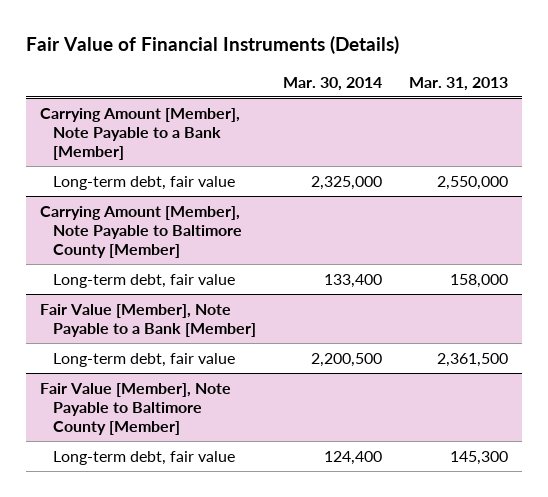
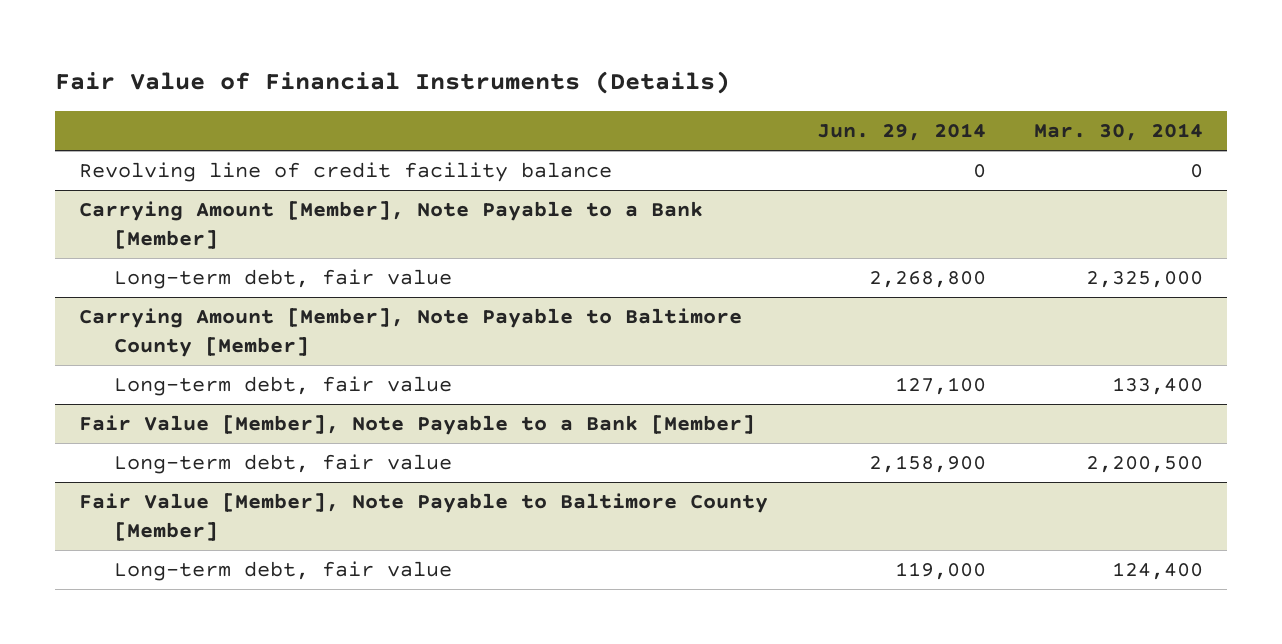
- | Mar. 30, 2014 | Mar. 31, 2013
+ | Jun. 29, 2014 | Mar. 30, 2014
+ Revolving line of credit facility balance | 0 | 0

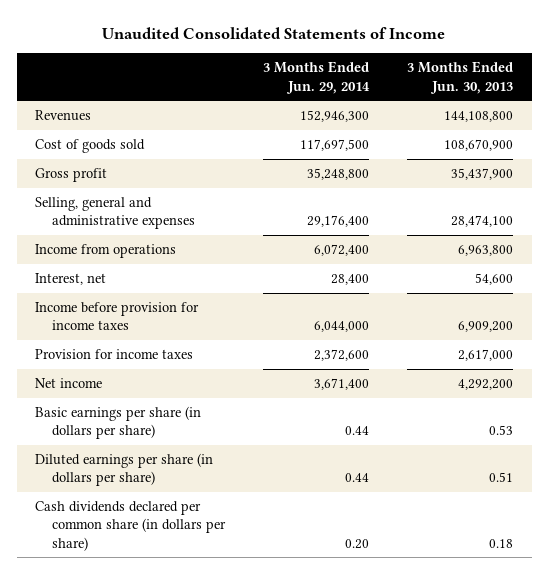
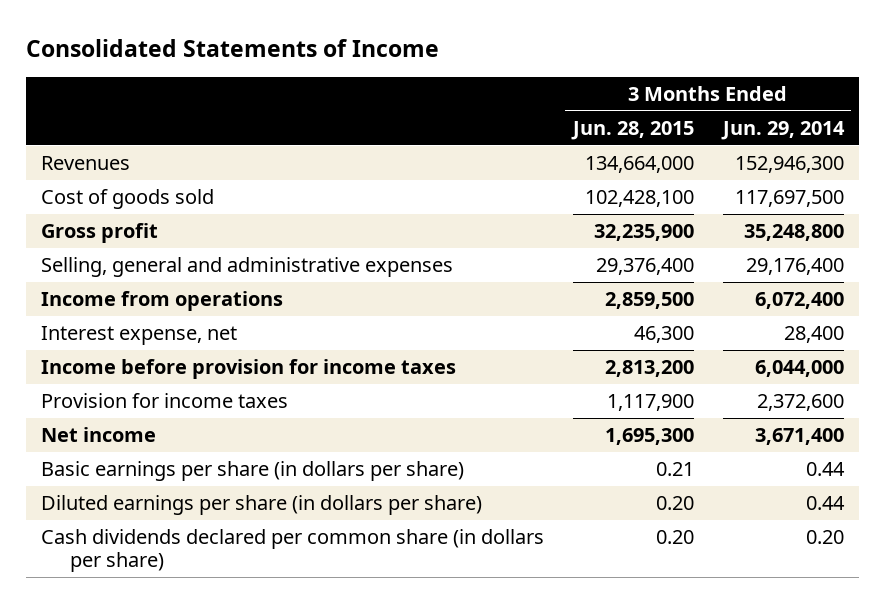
- Unaudited Consolidated Statements of Income
+ Consolidated Statements of Income
- | 3 Months Ended Jun. 29, 2014 | 3 Months Ended Jun. 30, 2013
+ | 3 Months Ended Jun. 28, 2015 | 3 Months Ended Jun. 29, 2014
- Interest, net | 28,400 | 54,600
+ Interest expense, net | 46,300 | 28,400

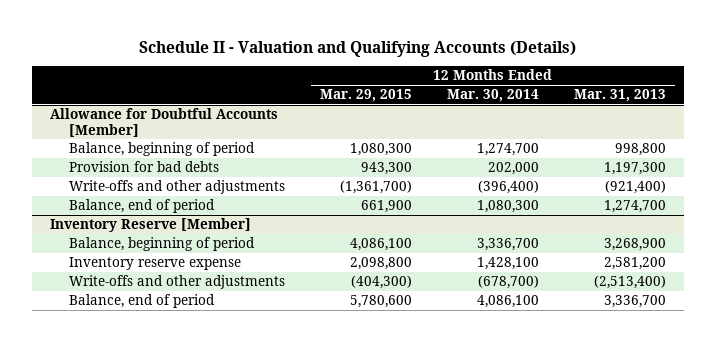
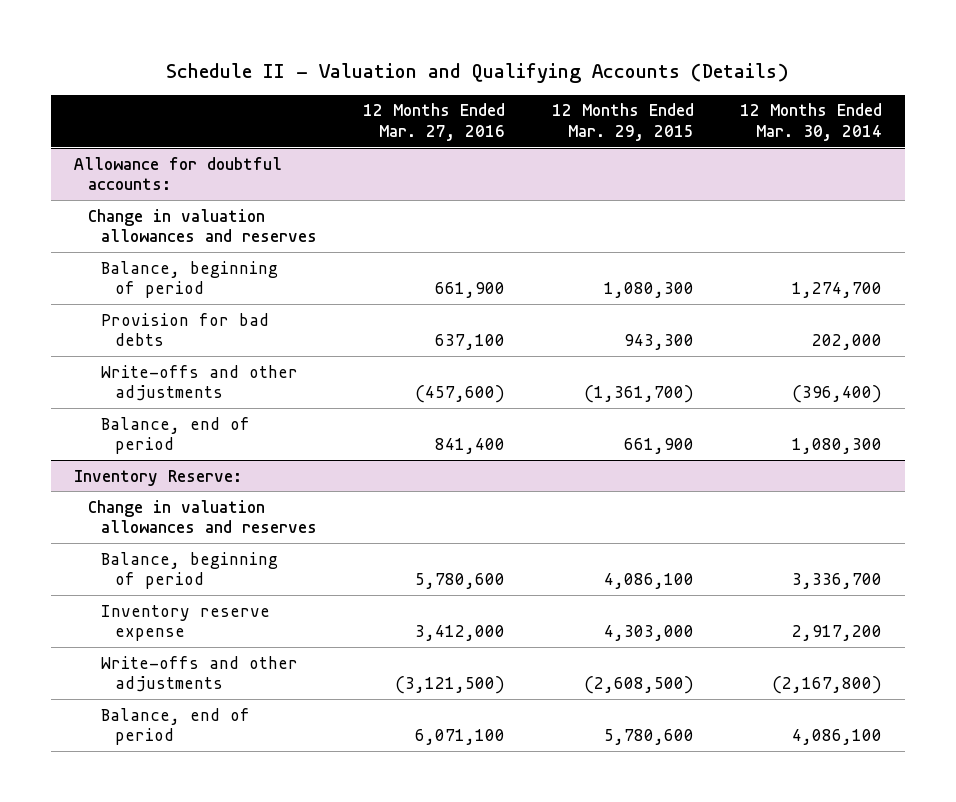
- | 12 Months Ended Mar. 29, 2015 | 12 Months Ended Mar. 30, 2014 | 12 Months Ended Mar. 31, 2013
+ | 12 Months Ended Mar. 27, 2016 | 12 Months Ended Mar. 29, 2015 | 12 Months Ended Mar. 30, 2014
- Allowance for Doubtful Accounts [Member]
+ Allowance for doubtful accounts:
+ Change in valuation allowances and reserves
- Inventory Reserve [Member]
+ Inventory Reserve:
+ Change in valuation allowances and reserves
- Inventory reserve expense | 2,098,800 | 1,428,100 | 2,581,200
- Write-offs and other adjustments | (404,300) | (678,700) | (2,513,400)
+ Inventory reserve expense | 3,412,000 | 4,303,000 | 2,917,200
+ Write-offs and other adjustments | (3,121,500) | (2,608,500) | (2,167,800)

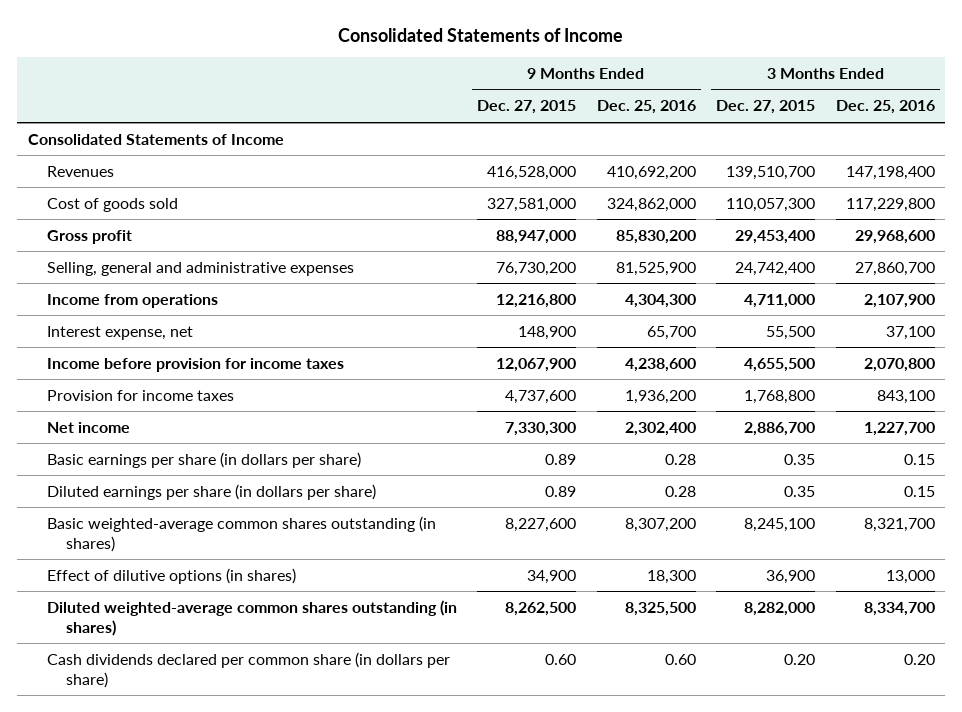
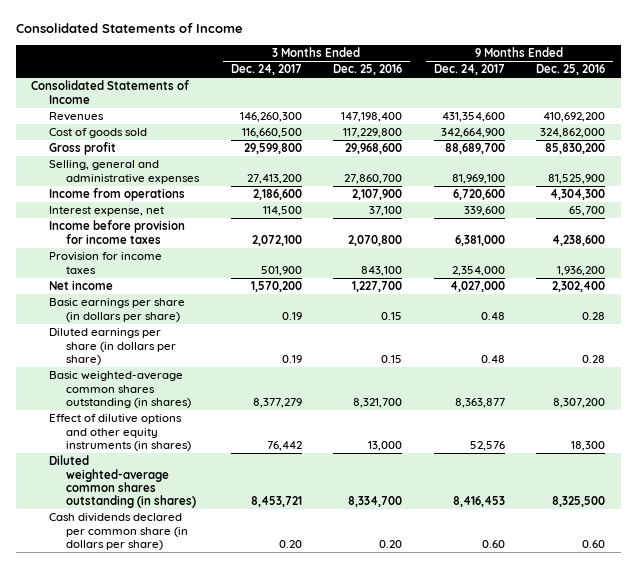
- | 9 Months Ended Dec. 27, 2015 | 9 Months Ended Dec. 25, 2016 | 3 Months Ended Dec. 27, 2015 | 3 Months Ended Dec. 25, 2016
+ | 3 Months Ended Dec. 24, 2017 | 3 Months Ended Dec. 25, 2016 | 9 Months Ended Dec. 24, 2017 | 9 Months Ended Dec. 25, 2016
- Effect of dilutive options (in shares) | 34,900 | 18,300 | 36,900 | 13,000
+ Effect of dilutive options and other equity instruments (in shares) | 76,442 | 13,000 | 52,576 | 18,300

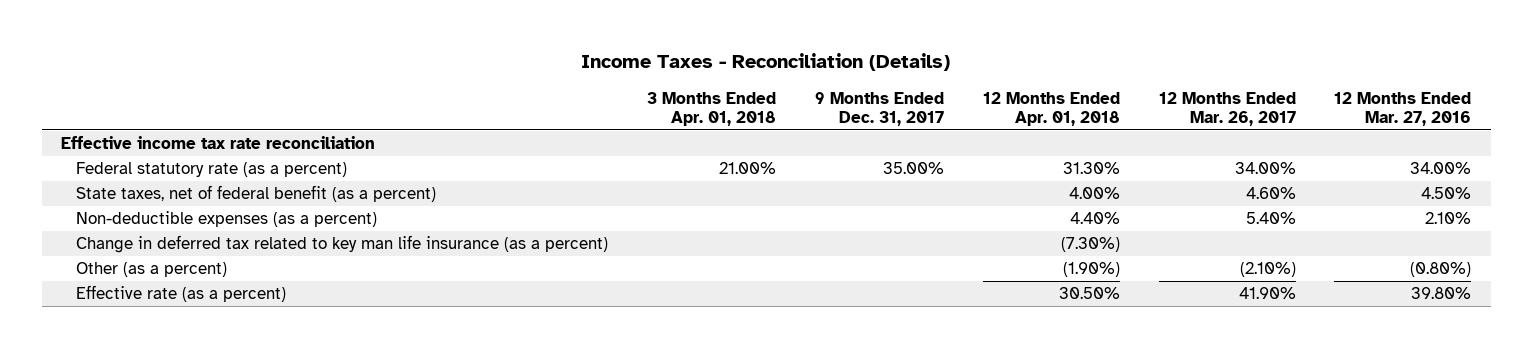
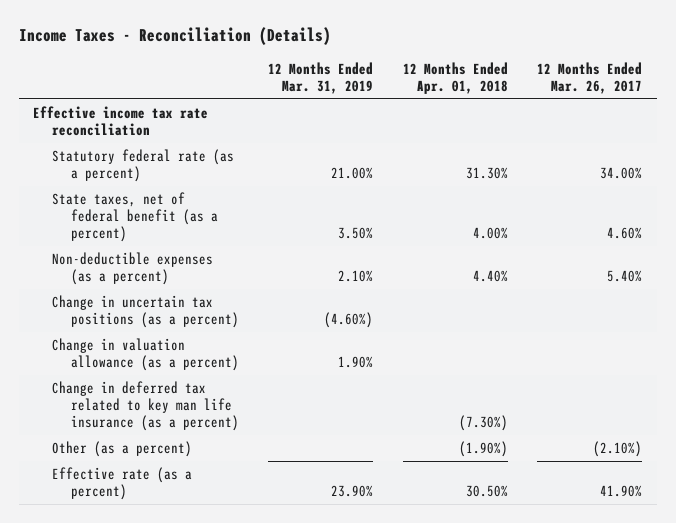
- | 3 Months Ended Apr. 01, 2018 | 9 Months Ended Dec. 31, 2017 | 12 Months Ended Apr. 01, 2018 | 12 Months Ended Mar. 26, 2017 | 12 Months Ended Mar. 27, 2016
+ | 12 Months Ended Mar. 31, 2019 | 12 Months Ended Apr. 01, 2018 | 12 Months Ended Mar. 26, 2017
- Federal statutory rate (as a percent) | 21.00% | 35.00% | 31.30% | 34.00% | 34.00%
+ Statutory federal rate (as a percent) | 21.00% | 31.30% | 34.00%
+ Change in uncertain tax positions (as a percent) | (4.60%) | |
+ Change in valuation allowance (as a percent) | 1.90% | |

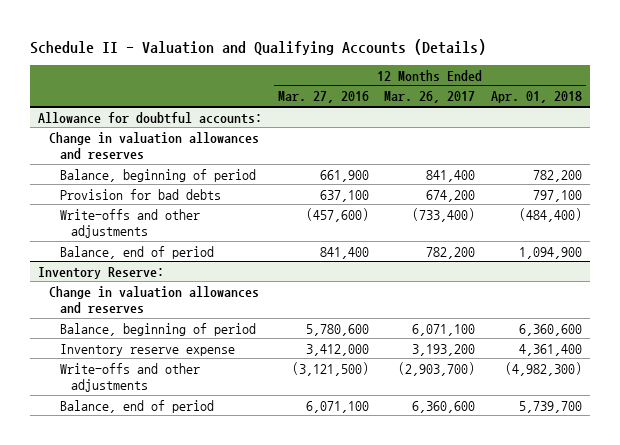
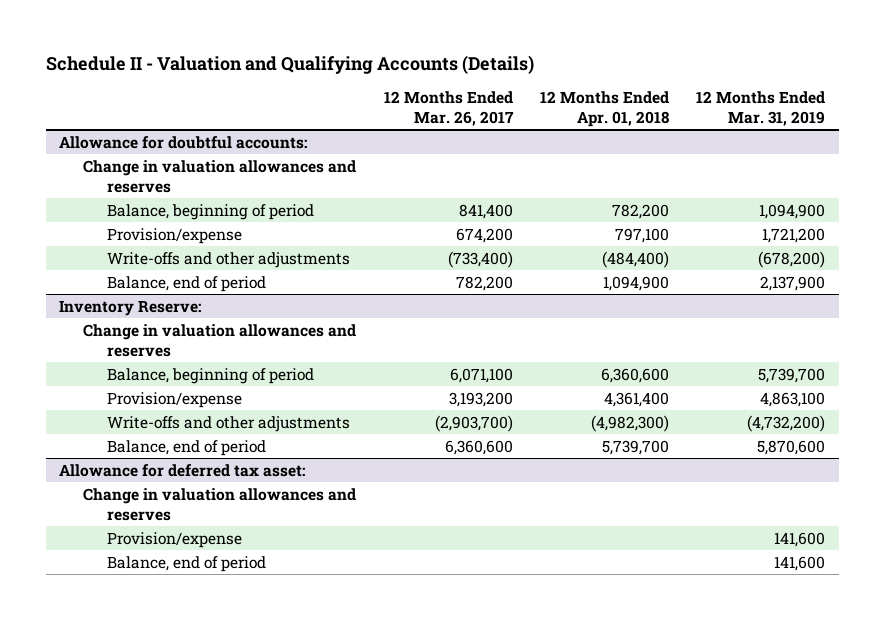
- | 12 Months Ended Mar. 27, 2016 | 12 Months Ended Mar. 26, 2017 | 12 Months Ended Apr. 01, 2018
+ | 12 Months Ended Mar. 26, 2017 | 12 Months Ended Apr. 01, 2018 | 12 Months Ended Mar. 31, 2019
@ Allowance for doubtful accounts:
- Provision for bad debts | 637,100 | 674,200 | 797,100
+ Provision/expense | 674,200 | 797,100 | 1,721,200
@ Inventory Reserve:
- Inventory reserve expense | 3,412,000 | 3,193,200 | 4,361,400
+ Provision/expense | 3,193,200 | 4,361,400 | 4,863,100
+ Allowance for deferred tax asset:
+ Change in valuation allowances and reserves
+ Provision/expense | | | 141,600
+ Balance, end of period | | | 141,600

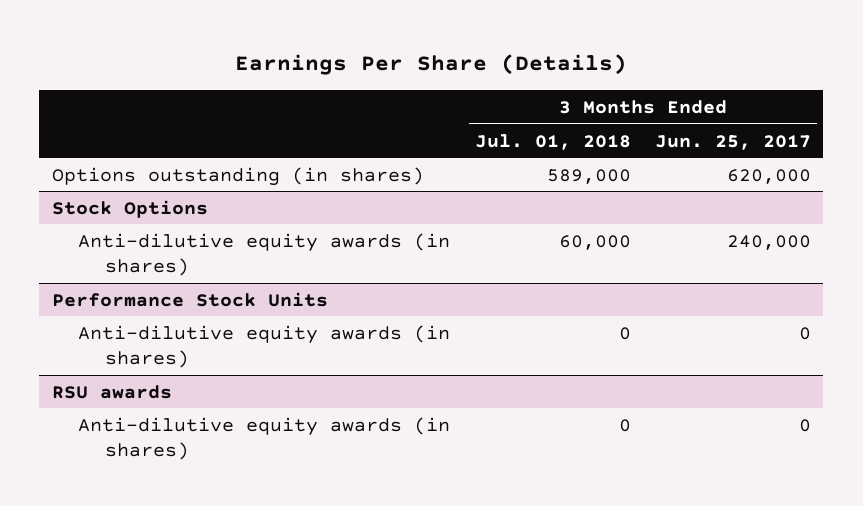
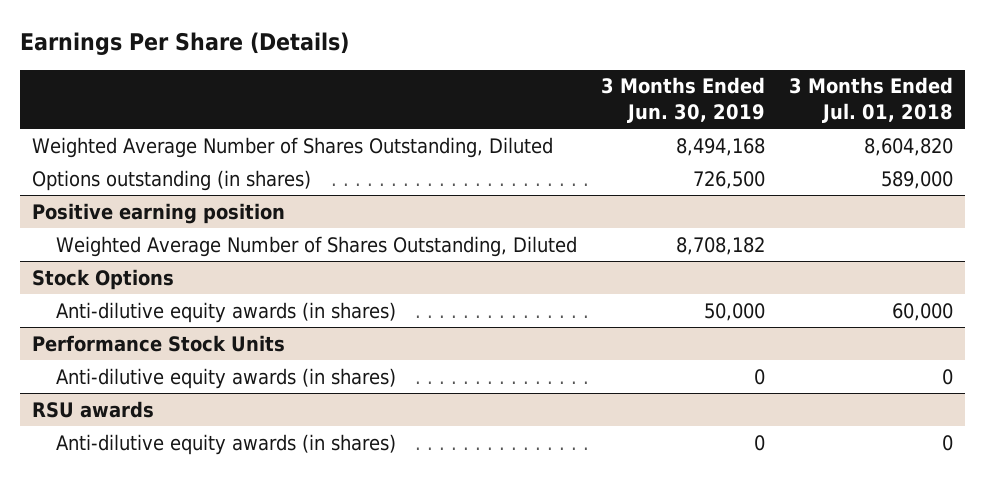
- | 3 Months Ended Jul. 01, 2018 | 3 Months Ended Jun. 25, 2017
+ | 3 Months Ended Jun. 30, 2019 | 3 Months Ended Jul. 01, 2018
+ Weighted Average Number of Shares Outstanding, Diluted | 8,494,168 | 8,604,820
+ Positive earning position
+ Weighted Average Number of Shares Outstanding, Diluted | 8,708,182 |

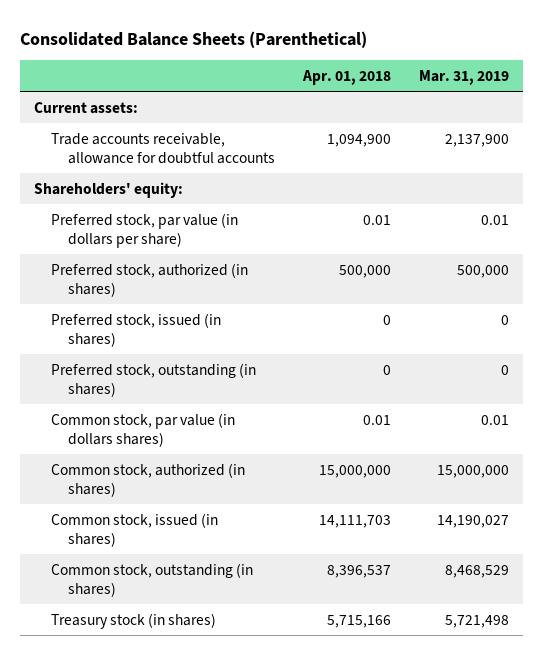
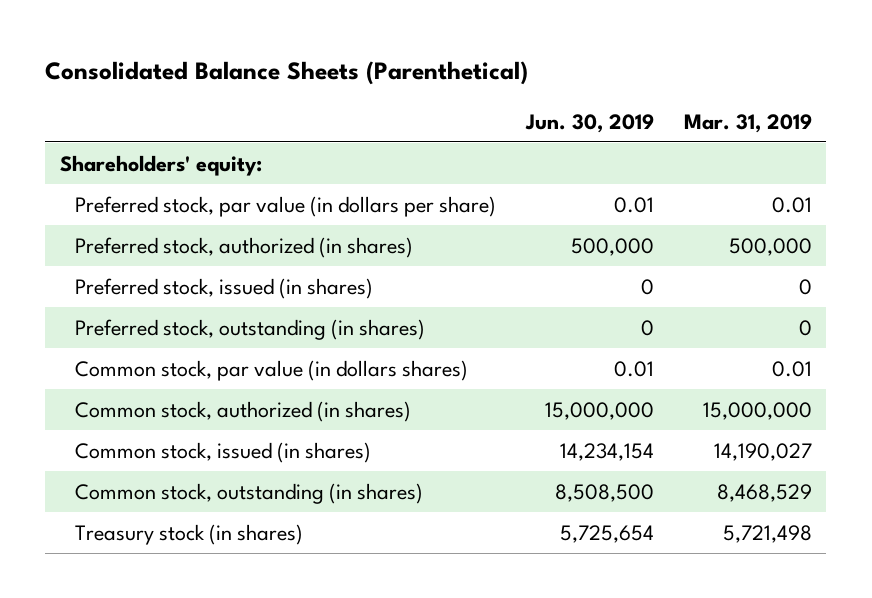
- | Apr. 01, 2018 | Mar. 31, 2019
+ | Jun. 30, 2019 | Mar. 31, 2019
- Current assets:
- Trade accounts receivable, allowance for doubtful accounts | 1,094,900 | 2,137,900

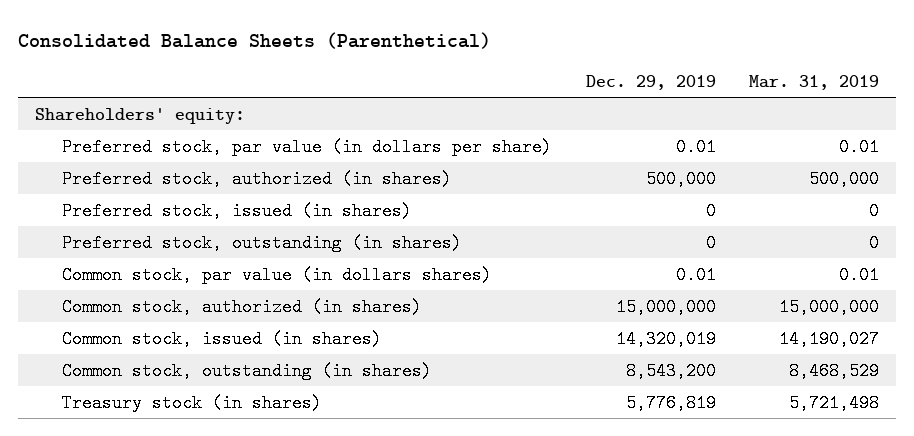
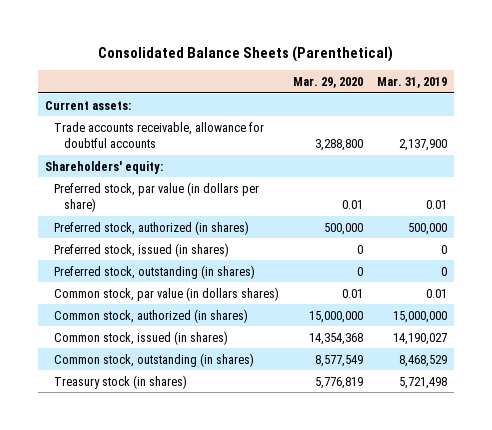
- | Dec. 29, 2019 | Mar. 31, 2019
+ | Mar. 29, 2020 | Mar. 31, 2019
+ Current assets:
+ Trade accounts receivable, allowance for doubtful accounts | 3,288,800 | 2,137,900

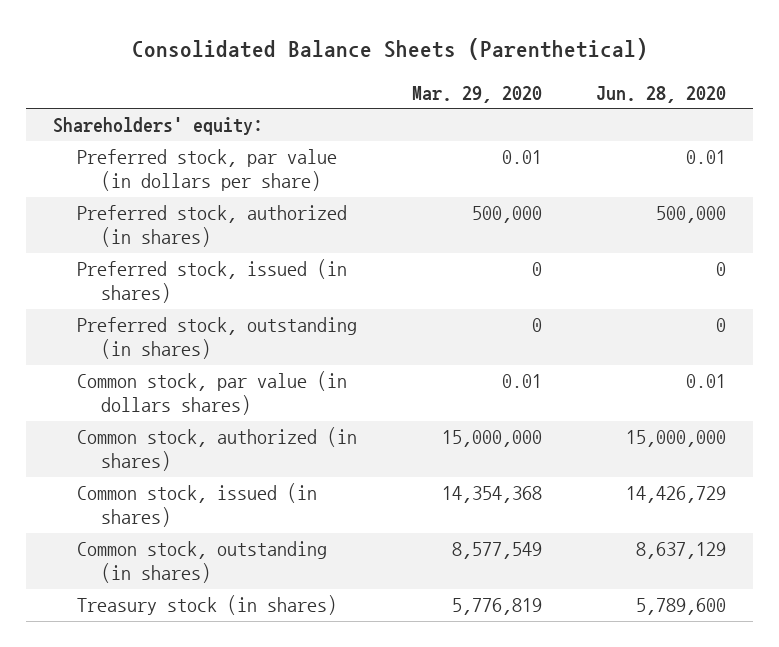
- | Mar. 29, 2020 | Mar. 31, 2019
+ | Mar. 29, 2020 | Jun. 28, 2020
- Current assets:
- Trade accounts receivable, allowance for doubtful accounts | 3,288,800 | 2,137,900

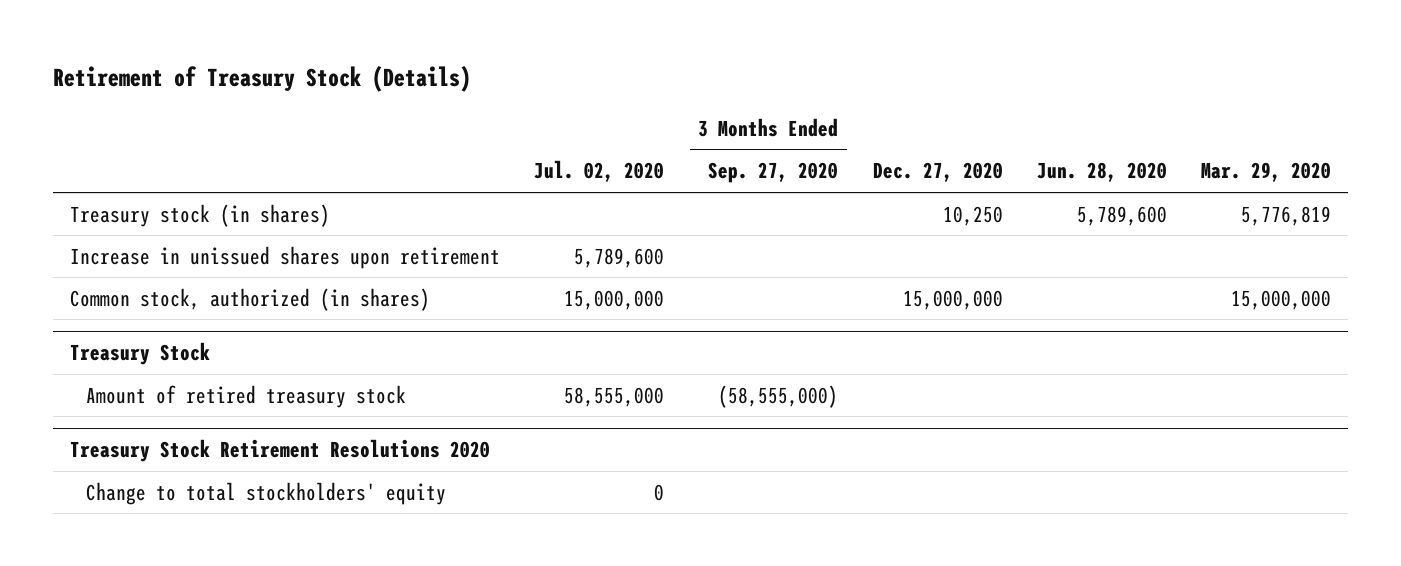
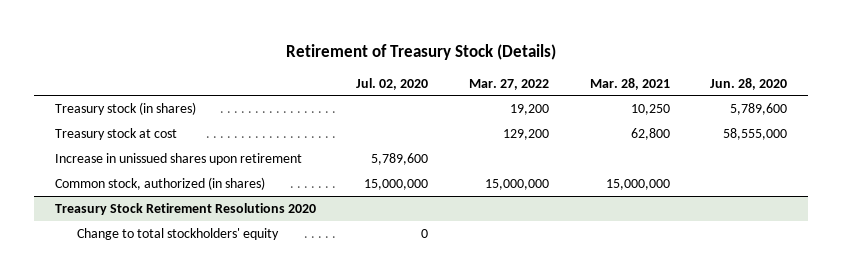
- | Jul. 02, 2020 | 3 Months Ended Sep. 27, 2020 | Dec. 27, 2020 | Jun. 28, 2020 | Mar. 29, 2020
+ | Jul. 02, 2020 | Mar. 27, 2022 | Mar. 28, 2021 | Jun. 28, 2020
+ Treasury stock at cost | | 129,200 | 62,800 | 58,555,000
- Treasury Stock
- Amount of retired treasury stock | 58,555,000 | (58,555,000) | | |

